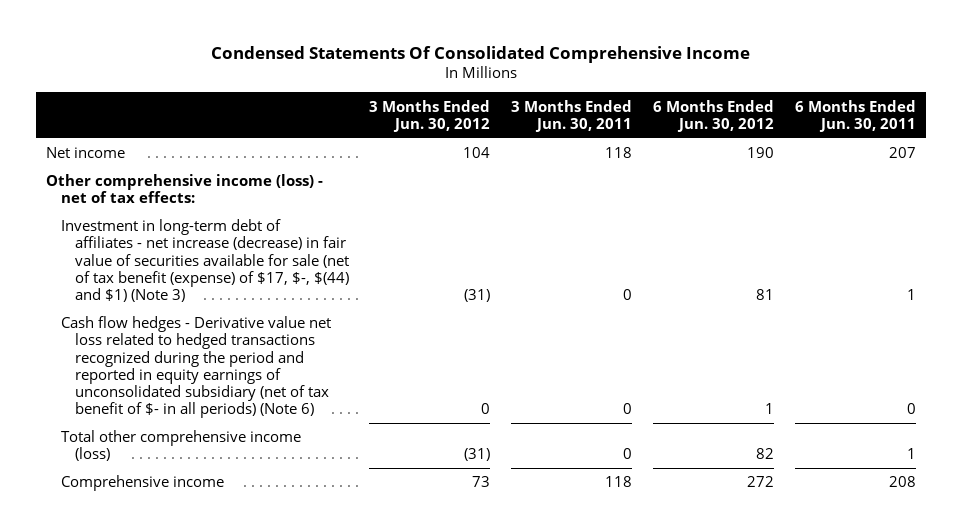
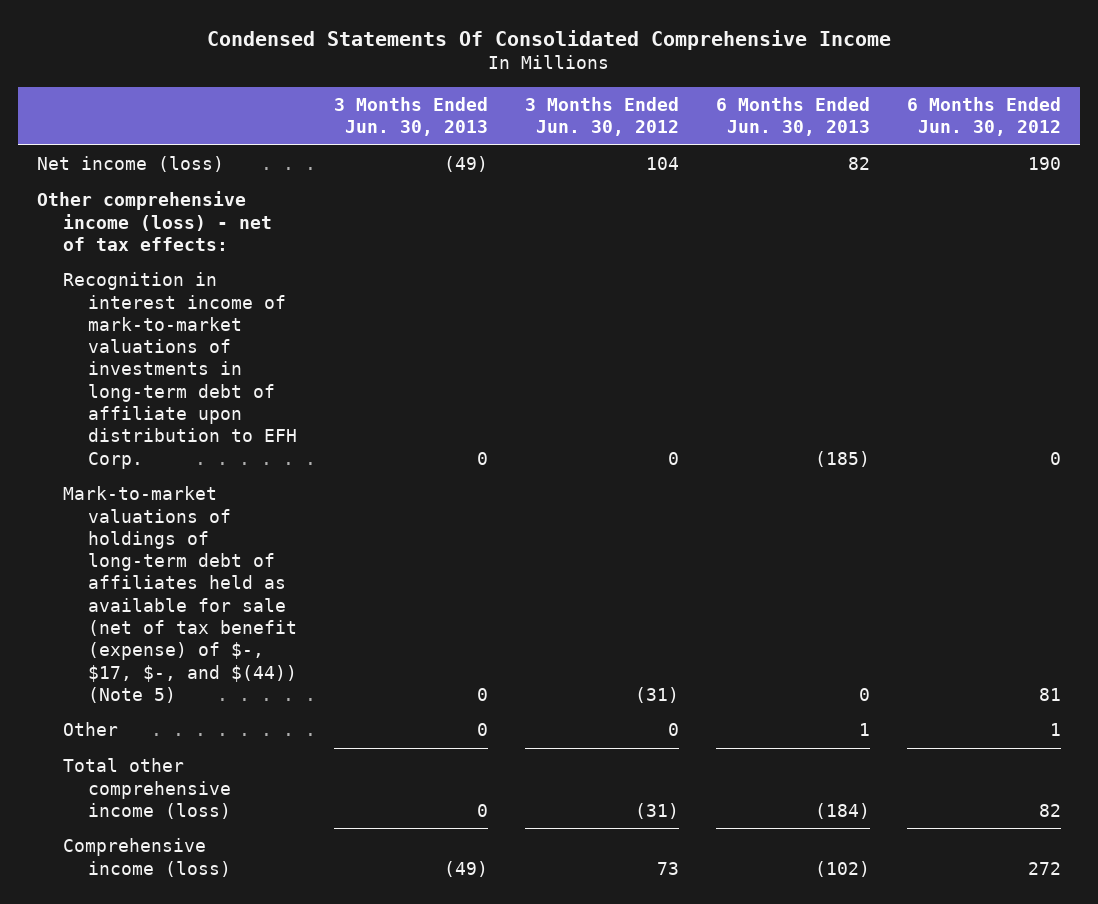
- | 3 Months Ended Jun. 30, 2012 | 3 Months Ended Jun. 30, 2011 | 6 Months Ended Jun. 30, 2012 | 6 Months Ended Jun. 30, 2011
+ | 3 Months Ended Jun. 30, 2013 | 3 Months Ended Jun. 30, 2012 | 6 Months Ended Jun. 30, 2013 | 6 Months Ended Jun. 30, 2012
- Net income | 104 | 118 | 190 | 207
+ Net income (loss) | (49) | 104 | 82 | 190
- Investment in long-term debt of affiliates - net increase (decrease) in fair value of securities available for sale (net of tax benefit (expense) of $17, $-, $(44) and $1) (Note 3) | (31) | 0 | 81 | 1
- Cash flow hedges - Derivative value net loss related to hedged transactions recognized during the period and reported in equity earnings of unconsolidated subsidiary (net of tax benefit of $- in all periods) (Note 6) | 0 | 0 | 1 | 0
+ Recognition in interest income of mark-to-market valuations of investments in long-term debt of affiliate upon distribution to EFH Corp. | 0 | 0 | (185) | 0
+ Mark-to-market valuations of holdings of long-term debt of affiliates held as available for sale (net of tax benefit (expense) of $-, $17, $-, and $(44)) (Note 5) | 0 | (31) | 0 | 81
+ Other | 0 | 0 | 1 | 1
- Comprehensive income | 73 | 118 | 272 | 208
+ Comprehensive income (loss) | (49) | 73 | (102) | 272

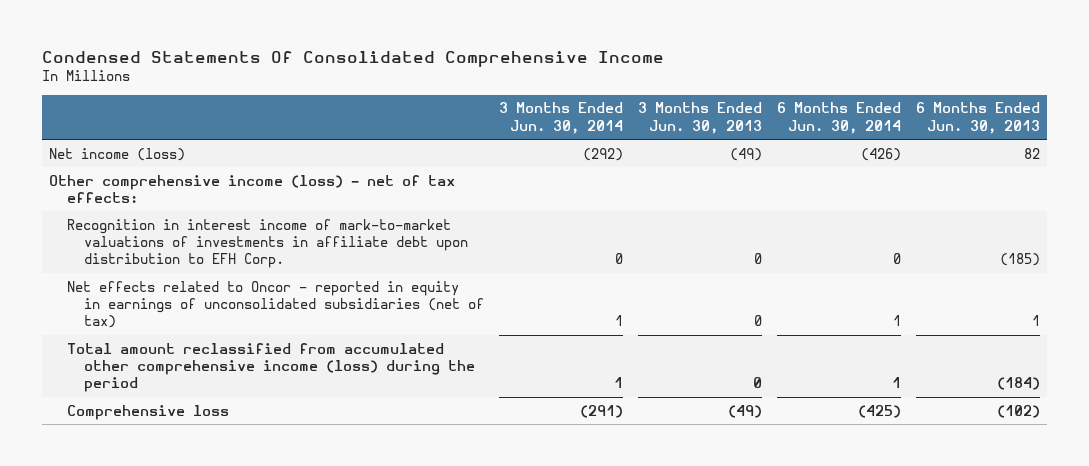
- | 3 Months Ended Jun. 30, 2013 | 3 Months Ended Jun. 30, 2012 | 6 Months Ended Jun. 30, 2013 | 6 Months Ended Jun. 30, 2012
+ | 3 Months Ended Jun. 30, 2014 | 3 Months Ended Jun. 30, 2013 | 6 Months Ended Jun. 30, 2014 | 6 Months Ended Jun. 30, 2013
- Recognition in interest income of mark-to-market valuations of investments in long-term debt of affiliate upon distribution to EFH Corp. | 0 | 0 | (185) | 0
- Mark-to-market valuations of holdings of long-term debt of affiliates held as available for sale (net of tax benefit (expense) of $-, $17, $-, and $(44)) (Note 5) | 0 | (31) | 0 | 81
- Other | 0 | 0 | 1 | 1
- Total other comprehensive income (loss) | 0 | (31) | (184) | 82
- Comprehensive income (loss) | (49) | 73 | (102) | 272
+ Recognition in interest income of mark-to-market valuations of investments in affiliate debt upon distribution to EFH Corp. | 0 | 0 | 0 | (185)
+ Net effects related to Oncor - reported in equity in earnings of unconsolidated subsidiaries (net of tax) | 1 | 0 | 1 | 1
+ Total amount reclassified from accumulated other comprehensive income (loss) during the period | 1 | 0 | 1 | (184)
+ Comprehensive loss | (291) | (49) | (425) | (102)

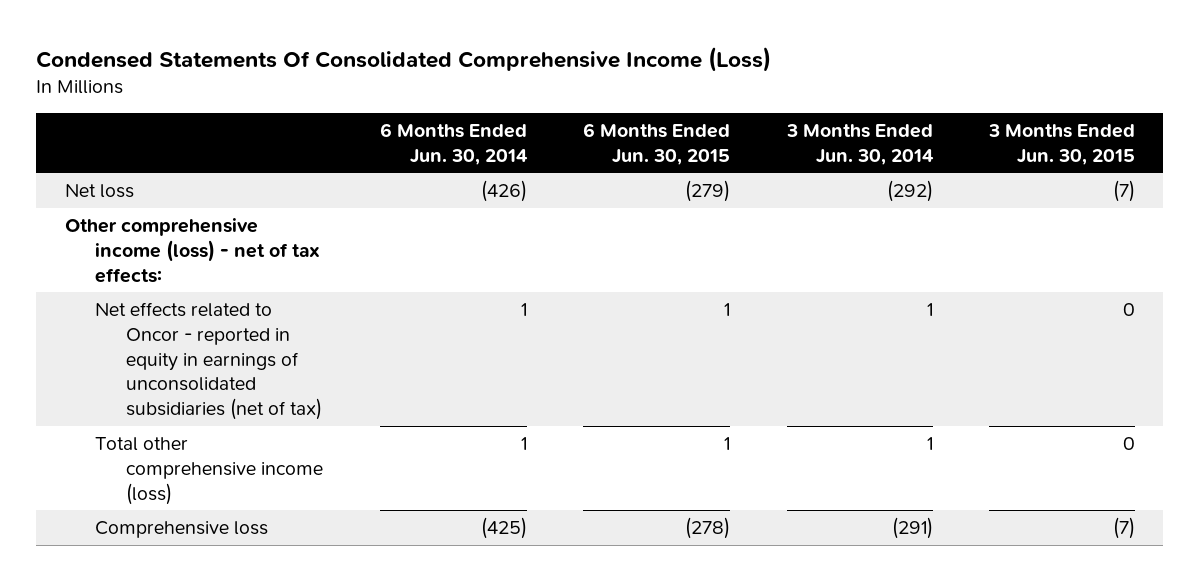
- Condensed Statements Of Consolidated Comprehensive Income
+ Condensed Statements Of Consolidated Comprehensive Income (Loss)
- | 3 Months Ended Jun. 30, 2014 | 3 Months Ended Jun. 30, 2013 | 6 Months Ended Jun. 30, 2014 | 6 Months Ended Jun. 30, 2013
+ | 6 Months Ended Jun. 30, 2014 | 6 Months Ended Jun. 30, 2015 | 3 Months Ended Jun. 30, 2014 | 3 Months Ended Jun. 30, 2015
- Net income (loss) | (292) | (49) | (426) | 82
+ Net loss | (426) | (279) | (292) | (7)
- Recognition in interest income of mark-to-market valuations of investments in affiliate debt upon distribution to EFH Corp. | 0 | 0 | 0 | (185)
- Total amount reclassified from accumulated other comprehensive income (loss) during the period | 1 | 0 | 1 | (184)
+ Total other comprehensive income (loss) | 1 | 1 | 1 | 0

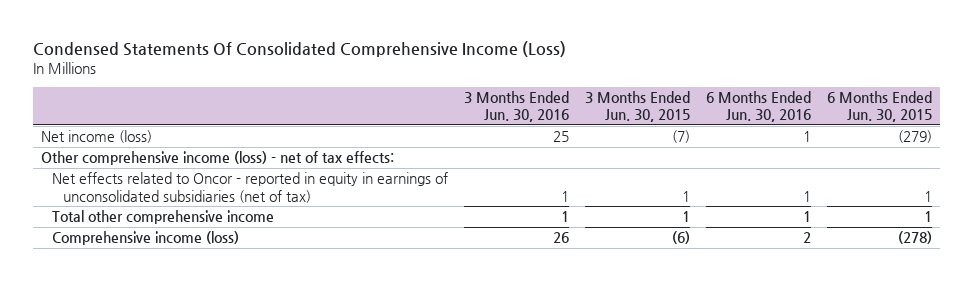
- | 6 Months Ended Jun. 30, 2014 | 6 Months Ended Jun. 30, 2015 | 3 Months Ended Jun. 30, 2014 | 3 Months Ended Jun. 30, 2015
+ | 3 Months Ended Jun. 30, 2016 | 3 Months Ended Jun. 30, 2015 | 6 Months Ended Jun. 30, 2016 | 6 Months Ended Jun. 30, 2015
- Net loss | (426) | (279) | (292) | (7)
+ Net income (loss) | 25 | (7) | 1 | (279)
- Net effects related to Oncor - reported in equity in earnings of unconsolidated subsidiaries (net of tax) | 1 | 1 | 1 | 0
- Total other comprehensive income (loss) | 1 | 1 | 1 | 0
- Comprehensive loss | (425) | (278) | (291) | (7)
+ Net effects related to Oncor - reported in equity in earnings of unconsolidated subsidiaries (net of tax) | 1 | 1 | 1 | 1
+ Total other comprehensive income | 1 | 1 | 1 | 1
+ Comprehensive income (loss) | 26 | (6) | 2 | (278)

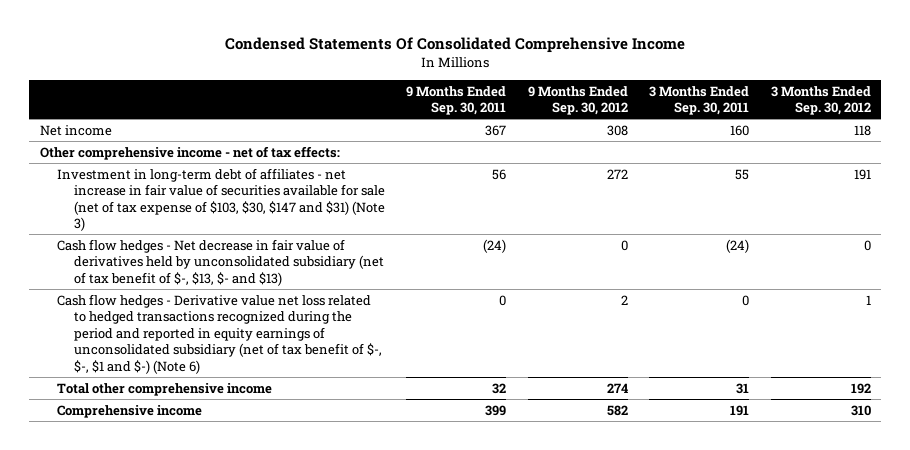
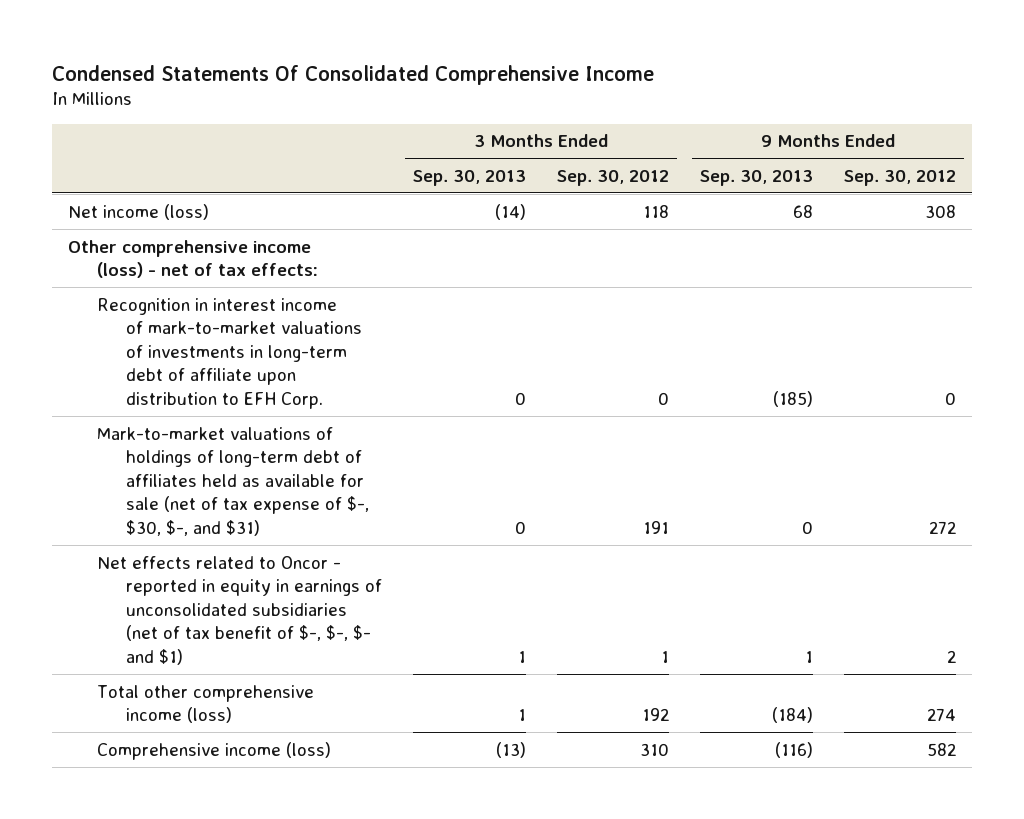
- | 9 Months Ended Sep. 30, 2011 | 9 Months Ended Sep. 30, 2012 | 3 Months Ended Sep. 30, 2011 | 3 Months Ended Sep. 30, 2012
+ | 3 Months Ended Sep. 30, 2013 | 3 Months Ended Sep. 30, 2012 | 9 Months Ended Sep. 30, 2013 | 9 Months Ended Sep. 30, 2012
- Net income | 367 | 308 | 160 | 118
- Other comprehensive income - net of tax effects:
- Investment in long-term debt of affiliates - net increase in fair value of securities available for sale (net of tax expense of $103, $30, $147 and $31) (Note 3) | 56 | 272 | 55 | 191
- Cash flow hedges - Net decrease in fair value of derivatives held by unconsolidated subsidiary (net of tax benefit of $-, $13, $- and $13) | (24) | 0 | (24) | 0
- Cash flow hedges - Derivative value net loss related to hedged transactions recognized during the period and reported in equity earnings of unconsolidated subsidiary (net of tax benefit of $-, $-, $1 and $-) (Note 6) | 0 | 2 | 0 | 1
- Total other comprehensive income | 32 | 274 | 31 | 192
- Comprehensive income | 399 | 582 | 191 | 310
+ Net income (loss) | (14) | 118 | 68 | 308
+ Other comprehensive income (loss) - net of tax effects:
+ Recognition in interest income of mark-to-market valuations of investments in long-term debt of affiliate upon distribution to EFH Corp. | 0 | 0 | (185) | 0
+ Mark-to-market valuations of holdings of long-term debt of affiliates held as available for sale (net of tax expense of $-, $30, $-, and $31) | 0 | 191 | 0 | 272
+ Net effects related to Oncor - reported in equity in earnings of unconsolidated subsidiaries (net of tax benefit of $-, $-, $- and $1) | 1 | 1 | 1 | 2
+ Total other comprehensive income (loss) | 1 | 192 | (184) | 274
+ Comprehensive income (loss) | (13) | 310 | (116) | 582

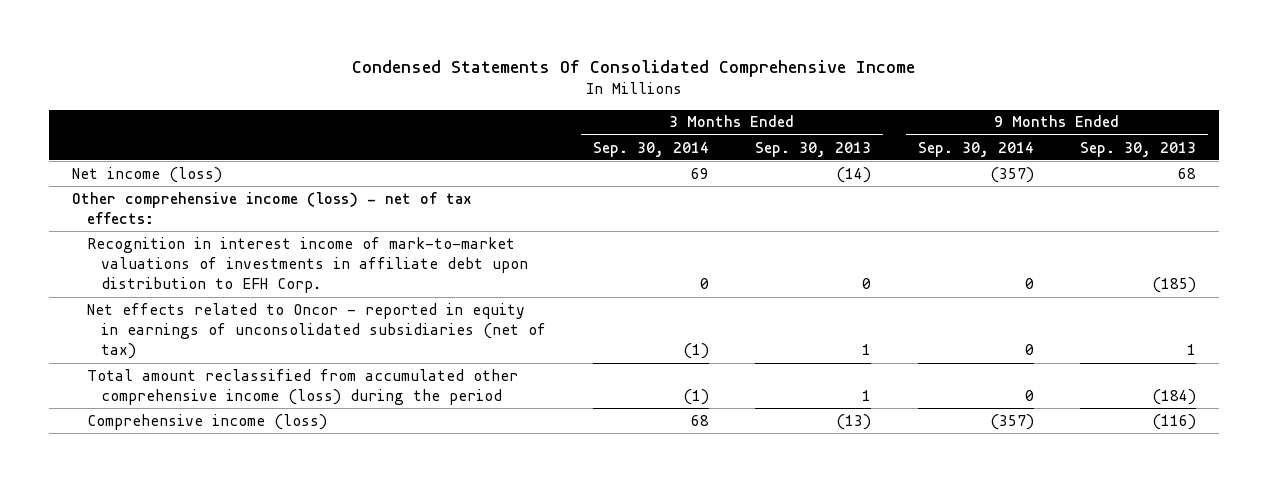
- | 3 Months Ended Sep. 30, 2013 | 3 Months Ended Sep. 30, 2012 | 9 Months Ended Sep. 30, 2013 | 9 Months Ended Sep. 30, 2012
+ | 3 Months Ended Sep. 30, 2014 | 3 Months Ended Sep. 30, 2013 | 9 Months Ended Sep. 30, 2014 | 9 Months Ended Sep. 30, 2013
- Recognition in interest income of mark-to-market valuations of investments in long-term debt of affiliate upon distribution to EFH Corp. | 0 | 0 | (185) | 0
- Mark-to-market valuations of holdings of long-term debt of affiliates held as available for sale (net of tax expense of $-, $30, $-, and $31) | 0 | 191 | 0 | 272
- Net effects related to Oncor - reported in equity in earnings of unconsolidated subsidiaries (net of tax benefit of $-, $-, $- and $1) | 1 | 1 | 1 | 2
- Total other comprehensive income (loss) | 1 | 192 | (184) | 274
+ Recognition in interest income of mark-to-market valuations of investments in affiliate debt upon distribution to EFH Corp. | 0 | 0 | 0 | (185)
+ Net effects related to Oncor - reported in equity in earnings of unconsolidated subsidiaries (net of tax) | (1) | 1 | 0 | 1
+ Total amount reclassified from accumulated other comprehensive income (loss) during the period | (1) | 1 | 0 | (184)

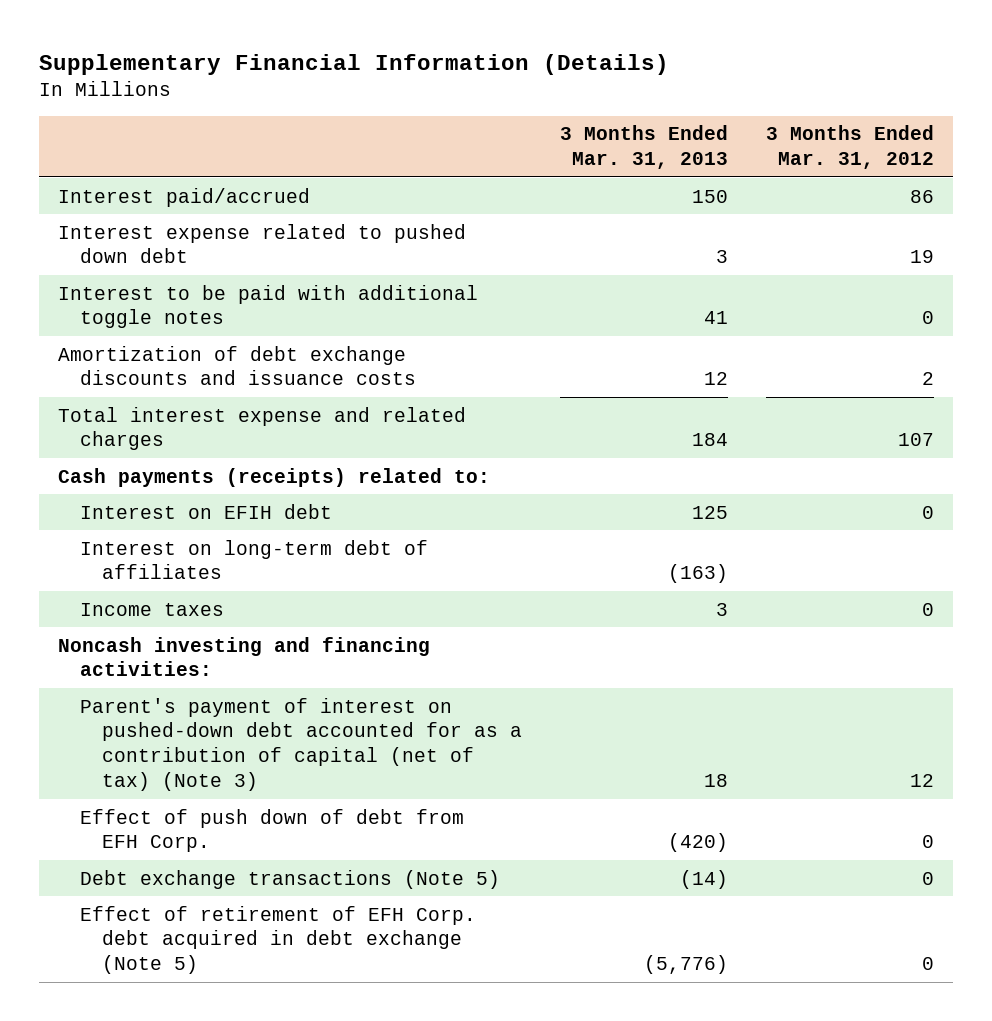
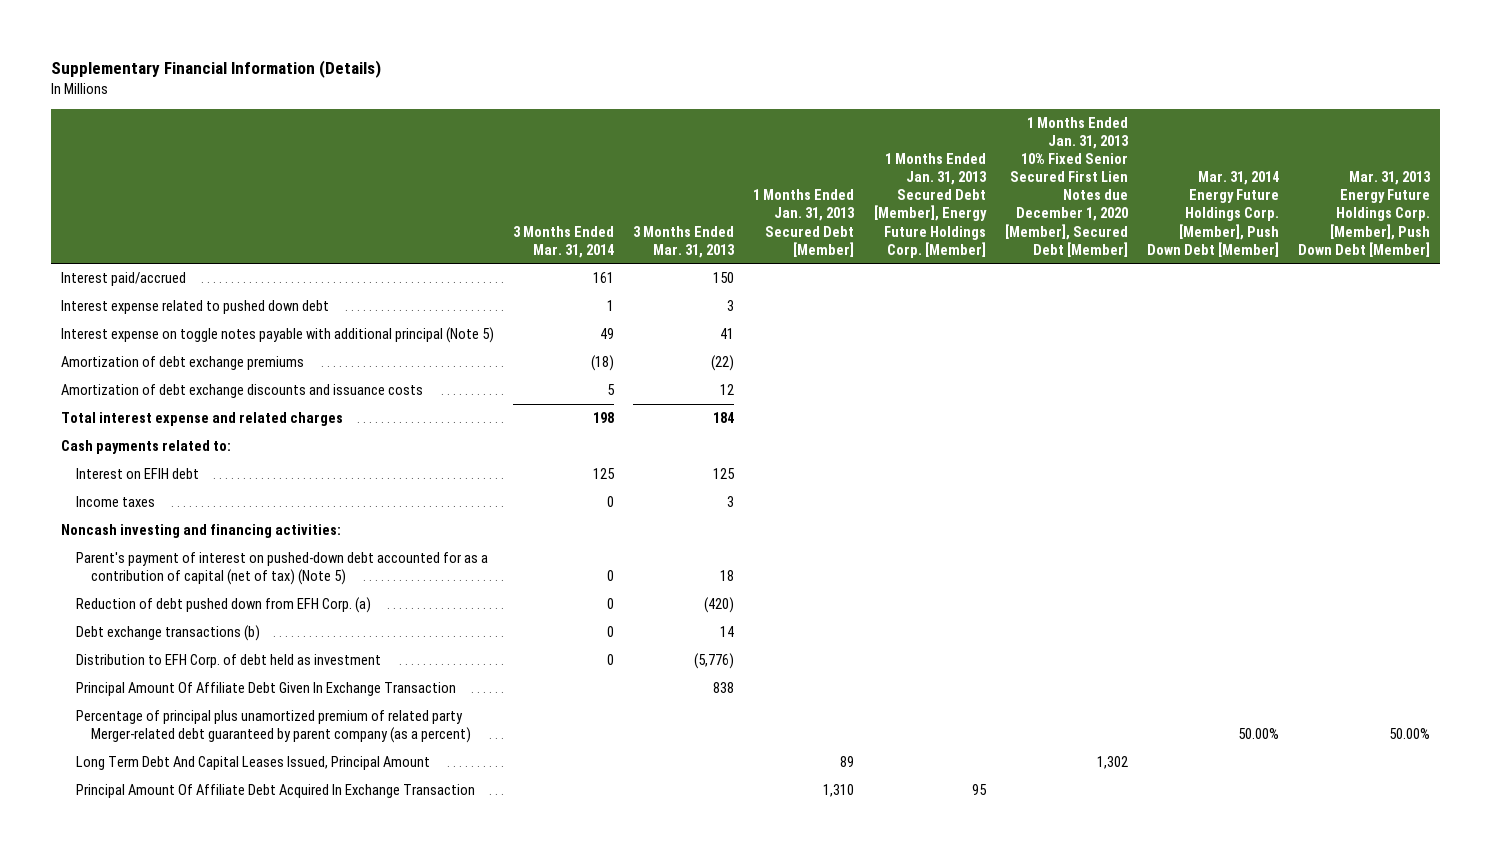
- | 3 Months Ended Mar. 31, 2013 | 3 Months Ended Mar. 31, 2012
+ | 3 Months Ended Mar. 31, 2014 | 3 Months Ended Mar. 31, 2013 | 1 Months Ended Jan. 31, 2013 Secured Debt [Member] | 1 Months Ended Jan. 31, 2013 Secured Debt [Member], Energy Future Holdings Corp. [Member] | 1 Months Ended Jan. 31, 2013 10% Fixed Senior Secured First Lien Notes due December 1, 2020 [Member], Secured Debt [Member] | Mar. 31, 2014 Energy Future Holdings Corp. [Member], Push Down Debt [Member] | Mar. 31, 2013 Energy Future Holdings Corp. [Member], Push Down Debt [Member]
- Interest to be paid with additional toggle notes | 41 | 0
+ Interest expense on toggle notes payable with additional principal (Note 5) | 49 | 41 | | | | |
+ Amortization of debt exchange premiums | (18) | (22) | | | | |
- Cash payments (receipts) related to:
+ Cash payments related to:
- Interest on long-term debt of affiliates | (163) |
- Parent's payment of interest on pushed-down debt accounted for as a contribution of capital (net of tax) (Note 3) | 18 | 12
- Effect of push down of debt from EFH Corp. | (420) | 0
- Debt exchange transactions (Note 5) | (14) | 0
- Effect of retirement of EFH Corp. debt acquired in debt exchange (Note 5) | (5,776) | 0
+ Parent's payment of interest on pushed-down debt accounted for as a contribution of capital (net of tax) (Note 5) | 0 | 18 | | | | |
+ Reduction of debt pushed down from EFH Corp. (a) | 0 | (420) | | | | |
+ Debt exchange transactions (b) | 0 | 14 | | | | |
+ Distribution to EFH Corp. of debt held as investment | 0 | (5,776) | | | | |
+ Principal Amount Of Affiliate Debt Given In Exchange Transaction | | 838 | | | | |
+ Percentage of principal plus unamortized premium of related party Merger-related debt guaranteed by parent company (as a percent) | | | | | | 50.00% | 50.00%
+ Long Term Debt And Capital Leases Issued, Principal Amount | | | 89 | | 1,302 | |
+ Principal Amount Of Affiliate Debt Acquired In Exchange Transaction | | | 1,310 | 95 | | |

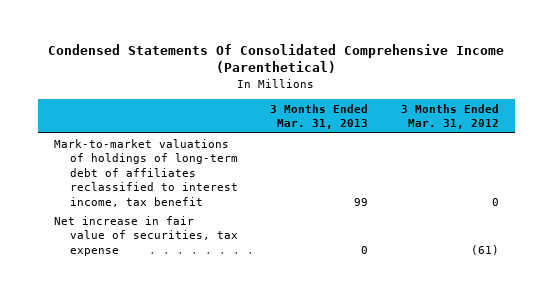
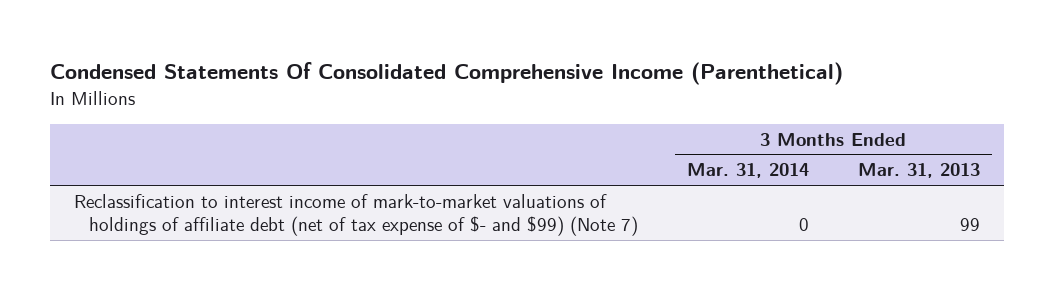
- | 3 Months Ended Mar. 31, 2013 | 3 Months Ended Mar. 31, 2012
+ | 3 Months Ended Mar. 31, 2014 | 3 Months Ended Mar. 31, 2013
- Mark-to-market valuations of holdings of long-term debt of affiliates reclassified to interest income, tax benefit | 99 | 0
- Net increase in fair value of securities, tax expense | 0 | (61)
+ Reclassification to interest income of mark-to-market valuations of holdings of affiliate debt (net of tax expense of $- and $99) (Note 7) | 0 | 99

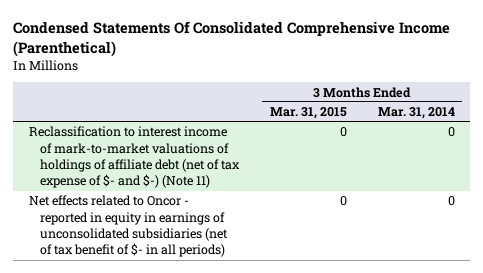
- | 3 Months Ended Mar. 31, 2014 | 3 Months Ended Mar. 31, 2013
+ | 3 Months Ended Mar. 31, 2015 | 3 Months Ended Mar. 31, 2014
- Reclassification to interest income of mark-to-market valuations of holdings of affiliate debt (net of tax expense of $- and $99) (Note 7) | 0 | 99
+ Reclassification to interest income of mark-to-market valuations of holdings of affiliate debt (net of tax expense of $- and $-) (Note 11) | 0 | 0
+ Net effects related to Oncor - reported in equity in earnings of unconsolidated subsidiaries (net of tax benefit of $- in all periods) | 0 | 0

